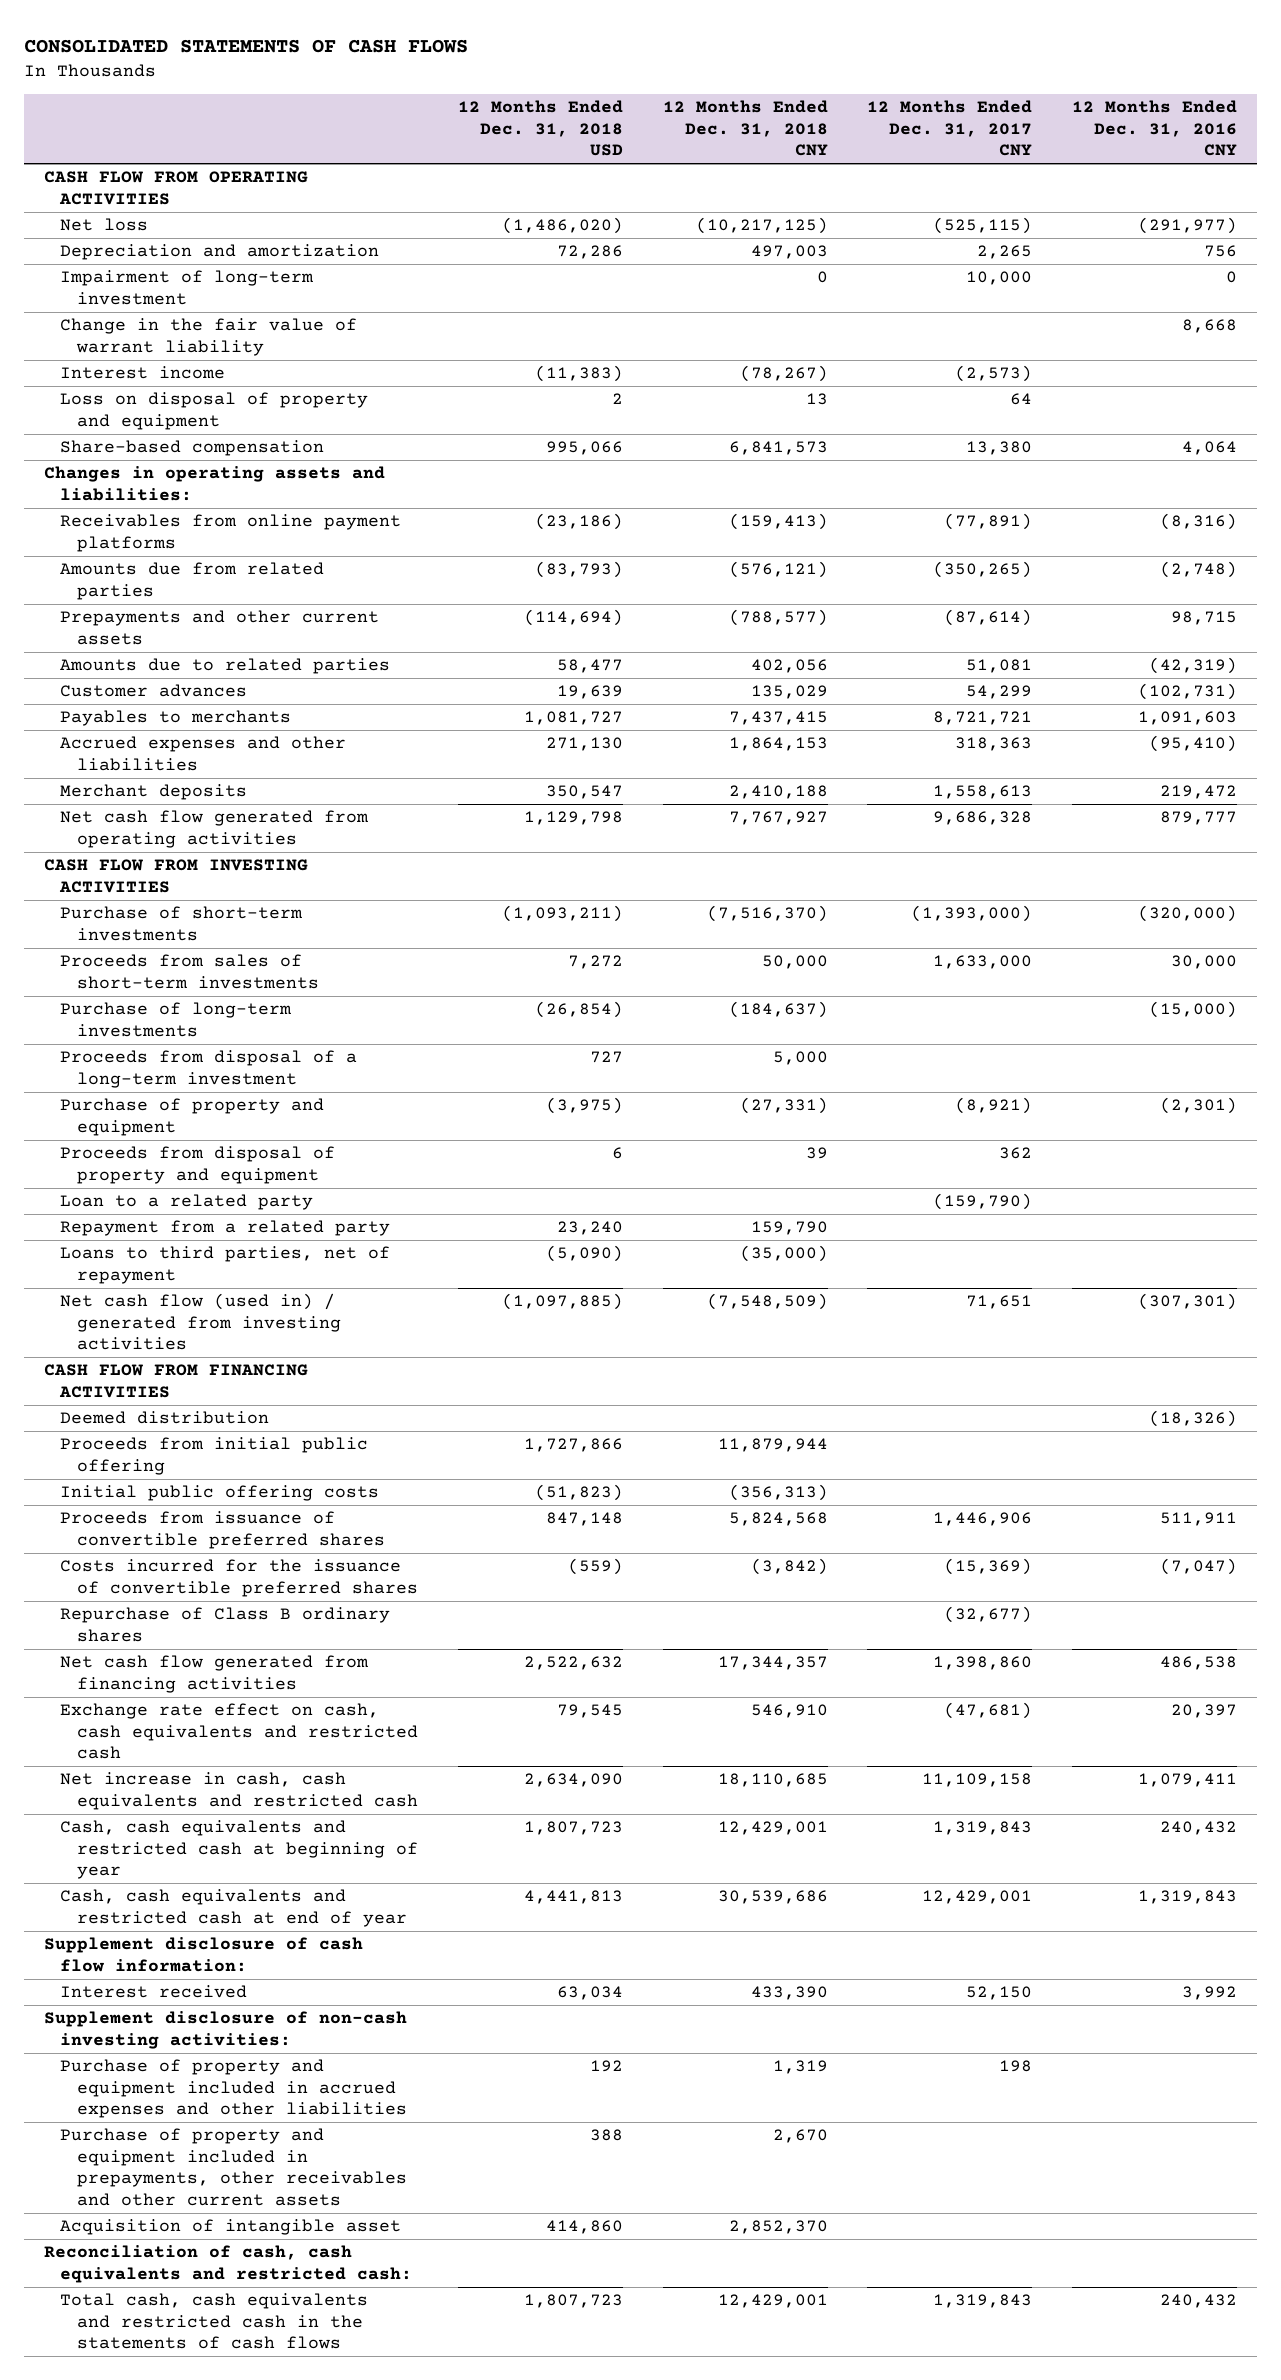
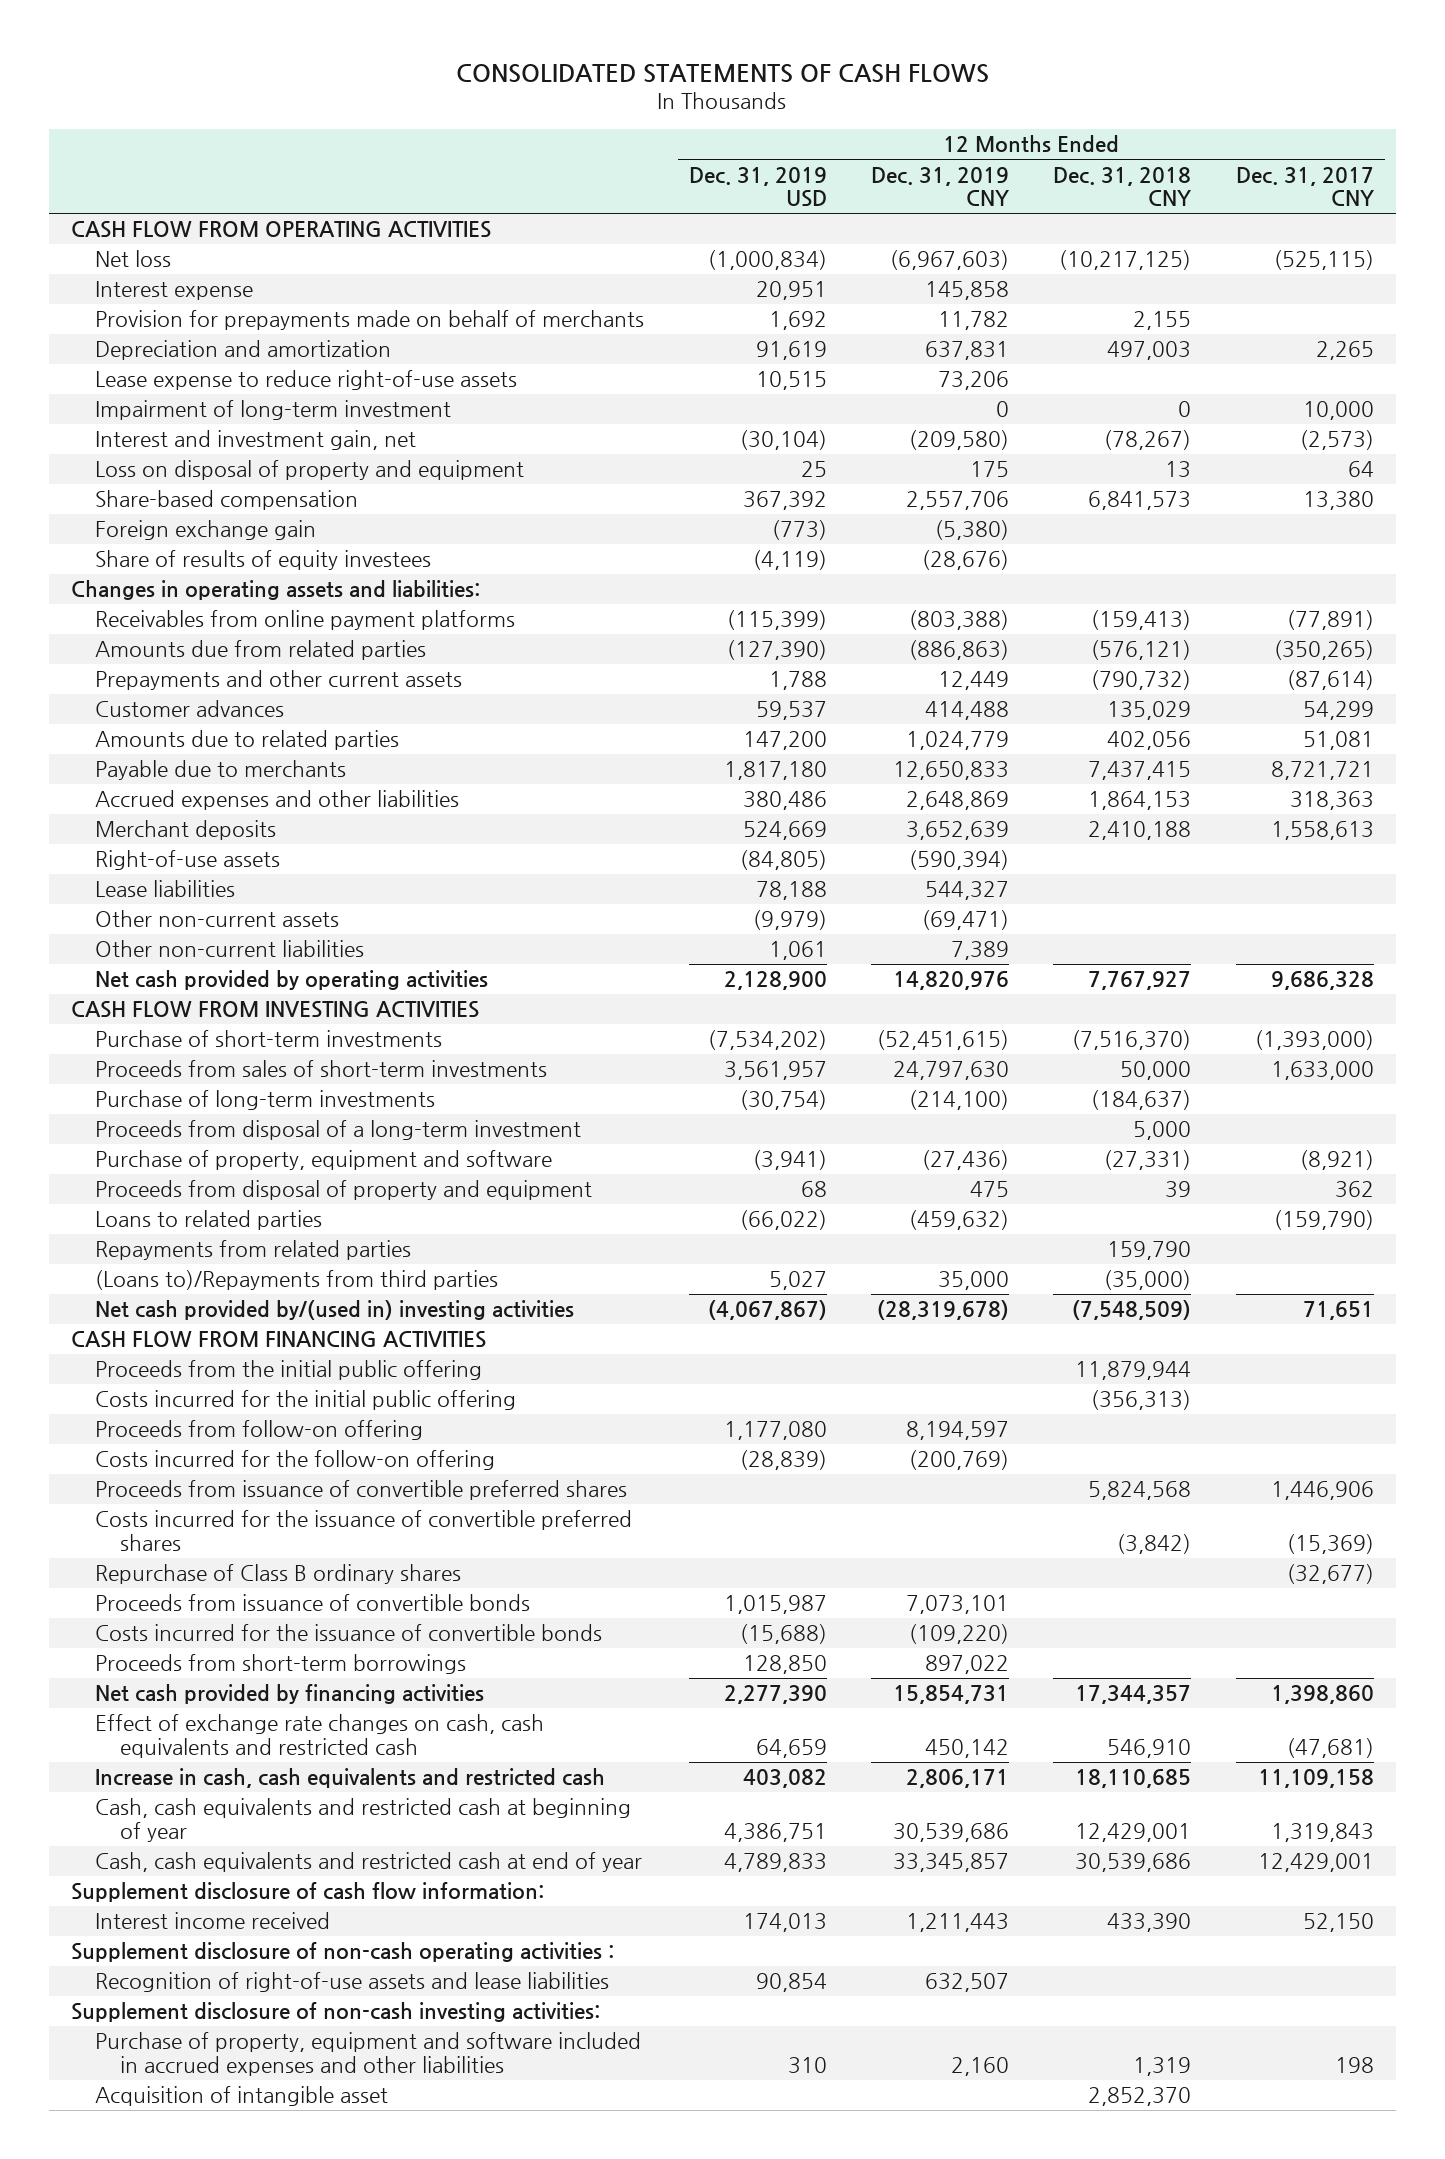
- | 12 Months Ended Dec. 31, 2018 USD | 12 Months Ended Dec. 31, 2018 CNY | 12 Months Ended Dec. 31, 2017 CNY | 12 Months Ended Dec. 31, 2016 CNY
+ | 12 Months Ended Dec. 31, 2019 USD | 12 Months Ended Dec. 31, 2019 CNY | 12 Months Ended Dec. 31, 2018 CNY | 12 Months Ended Dec. 31, 2017 CNY
+ Interest expense | 20,951 | 145,858 | |
+ Provision for prepayments made on behalf of merchants | 1,692 | 11,782 | 2,155 |
+ Lease expense to reduce right-of-use assets | 10,515 | 73,206 | |
- Change in the fair value of warrant liability | | | | 8,668
- Interest income | (11,383) | (78,267) | (2,573) |
+ Interest and investment gain, net | (30,104) | (209,580) | (78,267) | (2,573)
+ Foreign exchange gain | (773) | (5,380) | |
+ Share of results of equity investees | (4,119) | (28,676) | |
- Prepayments and other current assets | (114,694) | (788,577) | (87,614) | 98,715
+ Prepayments and other current assets | 1,788 | 12,449 | (790,732) | (87,614)
- Payables to merchants | 1,081,727 | 7,437,415 | 8,721,721 | 1,091,603
moved down: Amounts due to related parties | 147,200 | 1,024,779 | 402,056 | 51,081
+ Payable due to merchants | 1,817,180 | 12,650,833 | 7,437,415 | 8,721,721
- Net cash flow generated from operating activities | 1,129,798 | 7,767,927 | 9,686,328 | 879,777
+ Right-of-use assets | (84,805) | (590,394) | |
+ Lease liabilities | 78,188 | 544,327 | |
+ Other non-current assets | (9,979) | (69,471) | |
+ Other non-current liabilities | 1,061 | 7,389 | |
+ Net cash provided by operating activities | 2,128,900 | 14,820,976 | 7,767,927 | 9,686,328
- Purchase of property and equipment | (3,975) | (27,331) | (8,921) | (2,301)
+ Purchase of property, equipment and software | (3,941) | (27,436) | (27,331) | (8,921)
- Loan to a related party | | | (159,790) |
- Repayment from a related party | 23,240 | 159,790 | |
- Loans to third parties, net of repayment | (5,090) | (35,000) | |
- Net cash flow (used in) / generated from investing activities | (1,097,885) | (7,548,509) | 71,651 | (307,301)
+ Loans to related parties | (66,022) | (459,632) | | (159,790)
+ Repayments from related parties | | | 159,790 |
+ (Loans to)/Repayments from third parties | 5,027 | 35,000 | (35,000) |
+ Net cash provided by/(used in) investing activities | (4,067,867) | (28,319,678) | (7,548,509) | 71,651
- Deemed distribution | | | | (18,326)
- Proceeds from initial public offering | 1,727,866 | 11,879,944 | |
- Initial public offering costs | (51,823) | (356,313) | |
+ Proceeds from the initial public offering | | | 11,879,944 |
+ Costs incurred for the initial public offering | | | (356,313) |
+ Proceeds from follow-on offering | 1,177,080 | 8,194,597 | |
+ Costs incurred for the follow-on offering | (28,839) | (200,769) | |
- Net cash flow generated from financing activities | 2,522,632 | 17,344,357 | 1,398,860 | 486,538
- Exchange rate effect on cash, cash equivalents and restricted cash | 79,545 | 546,910 | (47,681) | 20,397
- Net increase in cash, cash equivalents and restricted cash | 2,634,090 | 18,110,685 | 11,109,158 | 1,079,411
+ Proceeds from issuance of convertible bonds | 1,015,987 | 7,073,101 | |
+ Costs incurred for the issuance of convertible bonds | (15,688) | (109,220) | |
+ Proceeds from short-term borrowings | 128,850 | 897,022 | |
+ Net cash provided by financing activities | 2,277,390 | 15,854,731 | 17,344,357 | 1,398,860
+ Effect of exchange rate changes on cash, cash equivalents and restricted cash | 64,659 | 450,142 | 546,910 | (47,681)
+ Increase in cash, cash equivalents and restricted cash | 403,082 | 2,806,171 | 18,110,685 | 11,109,158
- Interest received | 63,034 | 433,390 | 52,150 | 3,992
+ Interest income received | 174,013 | 1,211,443 | 433,390 | 52,150
+ Supplement disclosure of non-cash operating activities :
+ Recognition of right-of-use assets and lease liabilities | 90,854 | 632,507 | |
- Purchase of property and equipment included in accrued expenses and other liabilities | 192 | 1,319 | 198 |
- Purchase of property and equipment included in prepayments, other receivables and other current assets | 388 | 2,670 | |
+ Purchase of property, equipment and software included in accrued expenses and other liabilities | 310 | 2,160 | 1,319 | 198
- Reconciliation of cash, cash equivalents and restricted cash:
- Total cash, cash equivalents and restricted cash in the statements of cash flows | 1,807,723 | 12,429,001 | 1,319,843 | 240,432

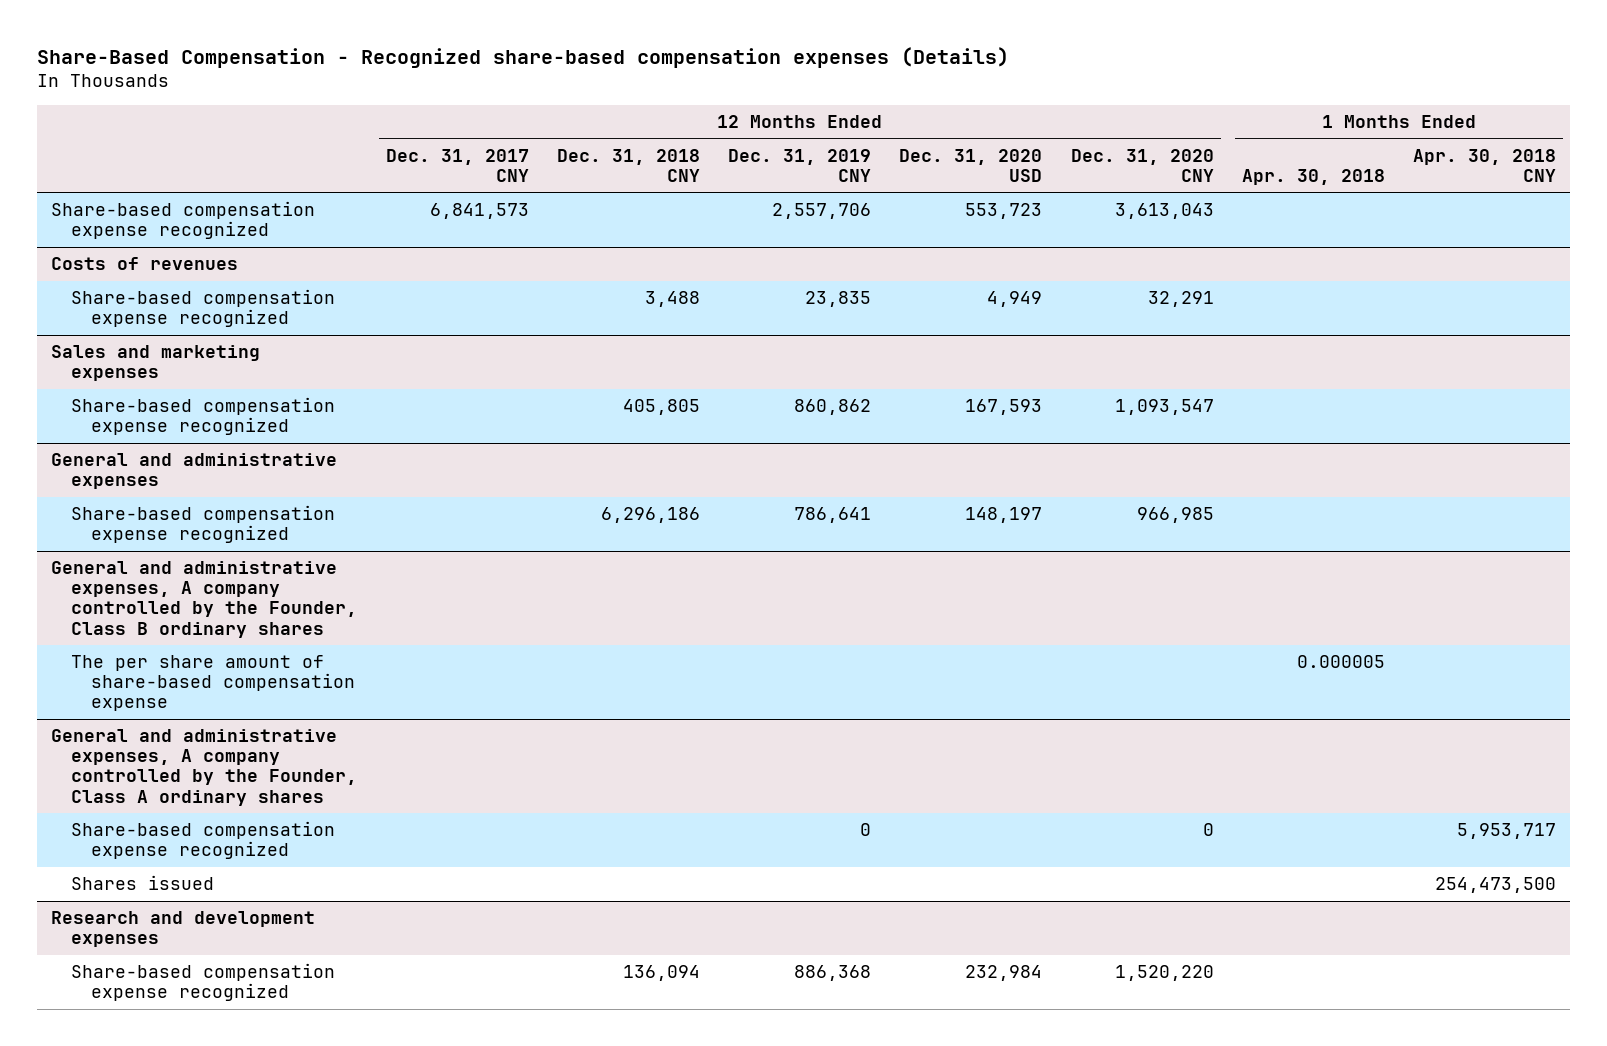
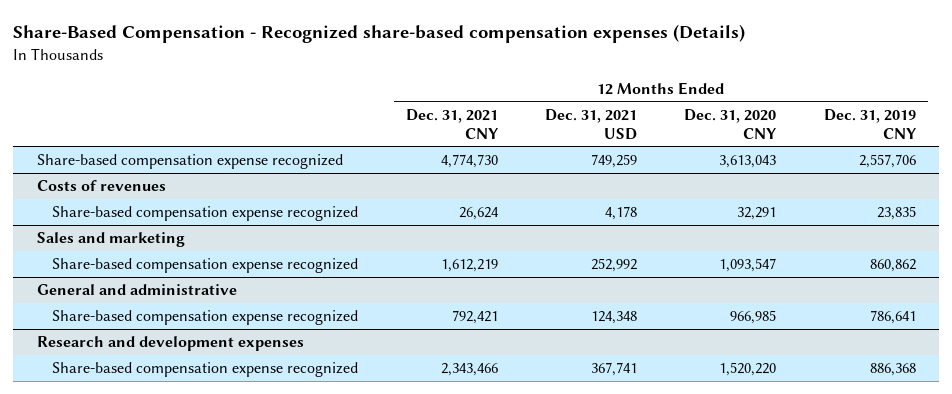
- | 12 Months Ended Dec. 31, 2017 CNY | 12 Months Ended Dec. 31, 2018 CNY | 12 Months Ended Dec. 31, 2019 CNY | 12 Months Ended Dec. 31, 2020 USD | 12 Months Ended Dec. 31, 2020 CNY | 1 Months Ended Apr. 30, 2018 | 1 Months Ended Apr. 30, 2018 CNY
+ | 12 Months Ended Dec. 31, 2021 CNY | 12 Months Ended Dec. 31, 2021 USD | 12 Months Ended Dec. 31, 2020 CNY | 12 Months Ended Dec. 31, 2019 CNY
- Sales and marketing expenses
+ Sales and marketing
- General and administrative expenses
+ General and administrative
- General and administrative expenses, A company controlled by the Founder, Class B ordinary shares
- The per share amount of share-based compensation expense | | | | | | 0.000005 |
- General and administrative expenses, A company controlled by the Founder, Class A ordinary shares
- Share-based compensation expense recognized | | | 0 | | 0 | | 5,953,717
- Shares issued | | | | | | | 254,473,500

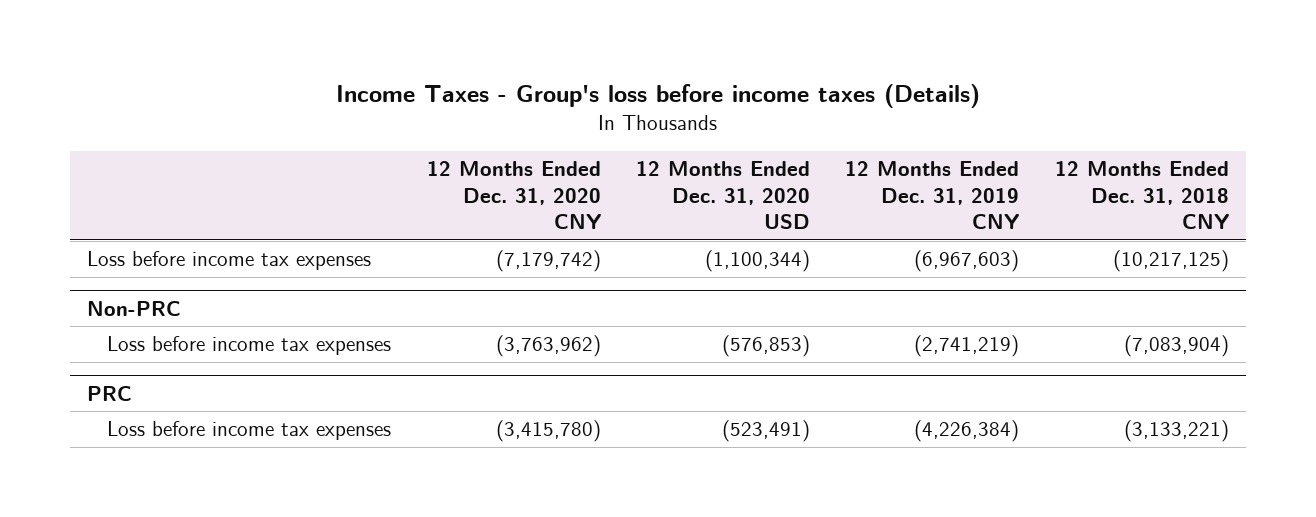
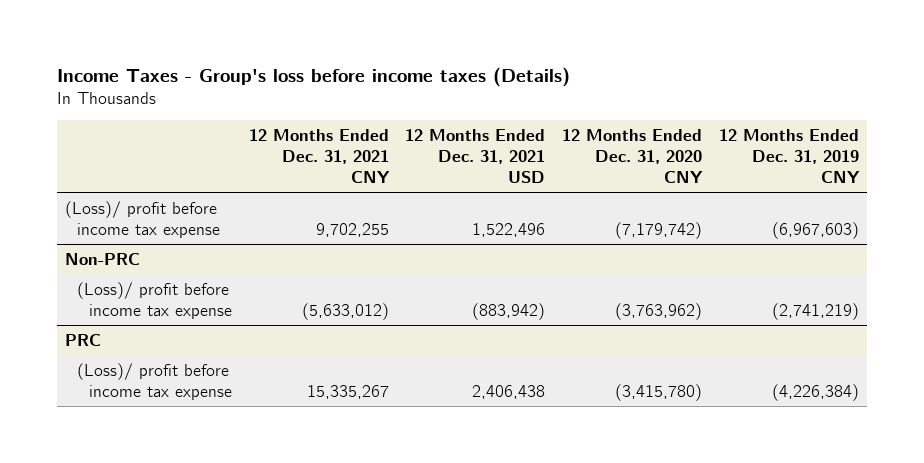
- | 12 Months Ended Dec. 31, 2020 CNY | 12 Months Ended Dec. 31, 2020 USD | 12 Months Ended Dec. 31, 2019 CNY | 12 Months Ended Dec. 31, 2018 CNY
+ | 12 Months Ended Dec. 31, 2021 CNY | 12 Months Ended Dec. 31, 2021 USD | 12 Months Ended Dec. 31, 2020 CNY | 12 Months Ended Dec. 31, 2019 CNY
- Loss before income tax expenses | (7,179,742) | (1,100,344) | (6,967,603) | (10,217,125)
+ (Loss)/ profit before income tax expense | 9,702,255 | 1,522,496 | (7,179,742) | (6,967,603)
@ Non-PRC
- Loss before income tax expenses | (3,763,962) | (576,853) | (2,741,219) | (7,083,904)
+ (Loss)/ profit before income tax expense | (5,633,012) | (883,942) | (3,763,962) | (2,741,219)
@ PRC
- Loss before income tax expenses | (3,415,780) | (523,491) | (4,226,384) | (3,133,221)
+ (Loss)/ profit before income tax expense | 15,335,267 | 2,406,438 | (3,415,780) | (4,226,384)

